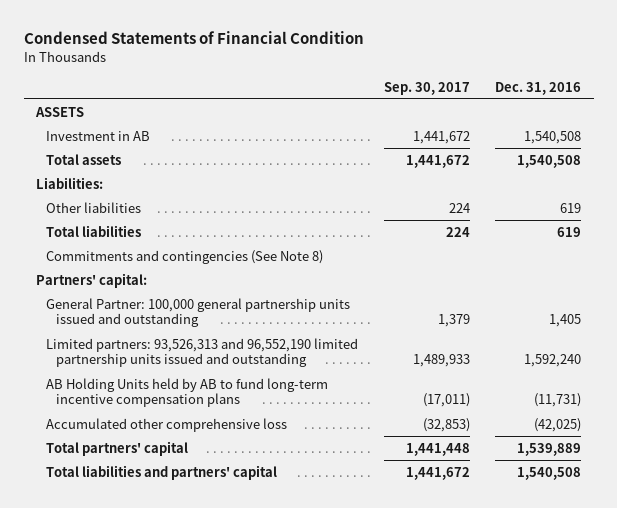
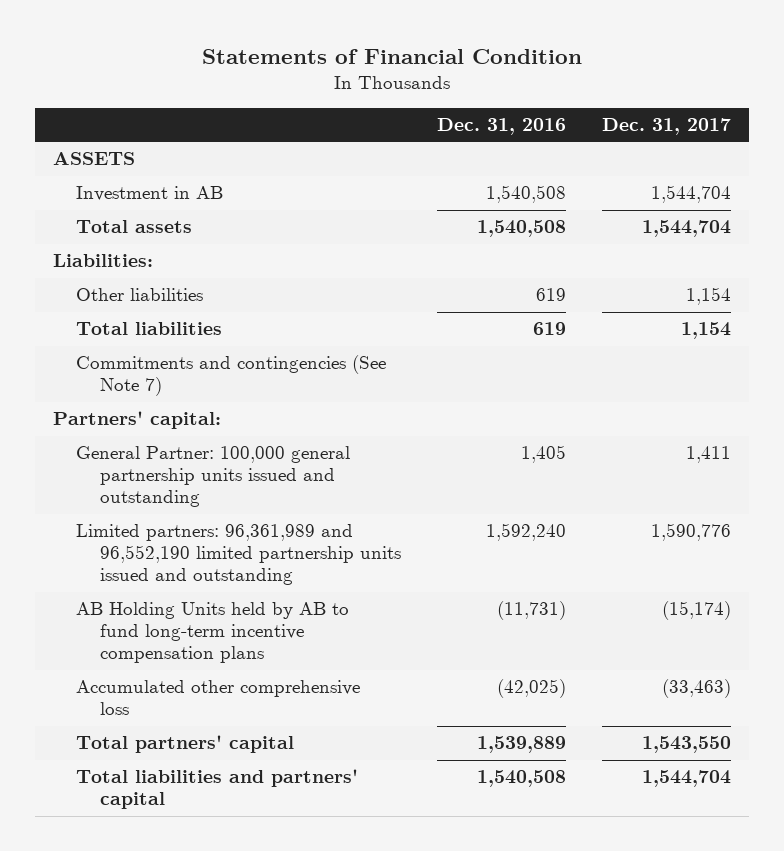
- Condensed Statements of Financial Condition
+ Statements of Financial Condition
- | Sep. 30, 2017 | Dec. 31, 2016
+ | Dec. 31, 2016 | Dec. 31, 2017
- Commitments and contingencies (See Note 8)
+ Commitments and contingencies (See Note 7)
- Limited partners: 93,526,313 and 96,552,190 limited partnership units issued and outstanding | 1,489,933 | 1,592,240
+ Limited partners: 96,361,989 and 96,552,190 limited partnership units issued and outstanding | 1,592,240 | 1,590,776

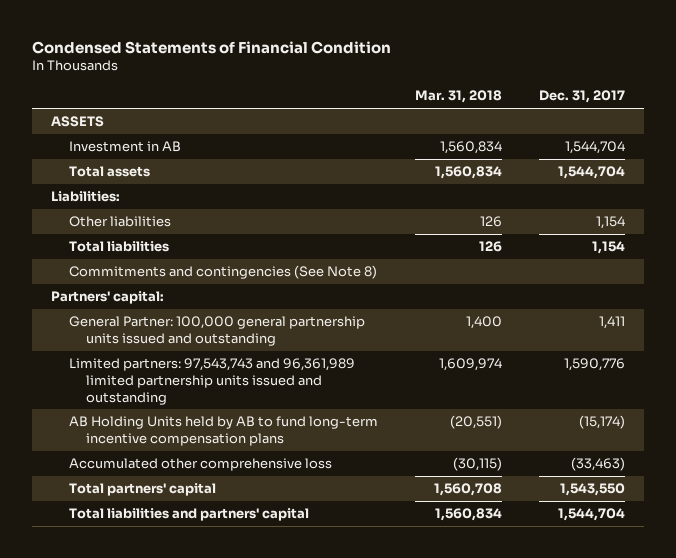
- Statements of Financial Condition
+ Condensed Statements of Financial Condition
- | Dec. 31, 2016 | Dec. 31, 2017
+ | Mar. 31, 2018 | Dec. 31, 2017
- Commitments and contingencies (See Note 7)
+ Commitments and contingencies (See Note 8)
- Limited partners: 96,361,989 and 96,552,190 limited partnership units issued and outstanding | 1,592,240 | 1,590,776
+ Limited partners: 97,543,743 and 96,361,989 limited partnership units issued and outstanding | 1,609,974 | 1,590,776

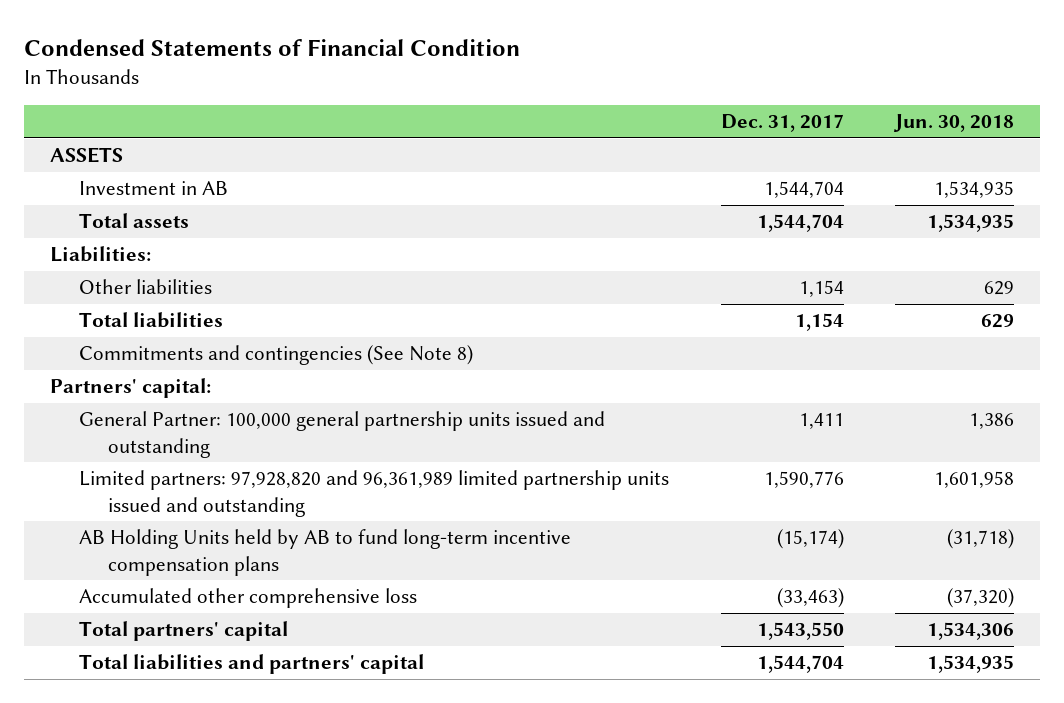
- | Mar. 31, 2018 | Dec. 31, 2017
+ | Dec. 31, 2017 | Jun. 30, 2018
- Limited partners: 97,543,743 and 96,361,989 limited partnership units issued and outstanding | 1,609,974 | 1,590,776
+ Limited partners: 97,928,820 and 96,361,989 limited partnership units issued and outstanding | 1,590,776 | 1,601,958

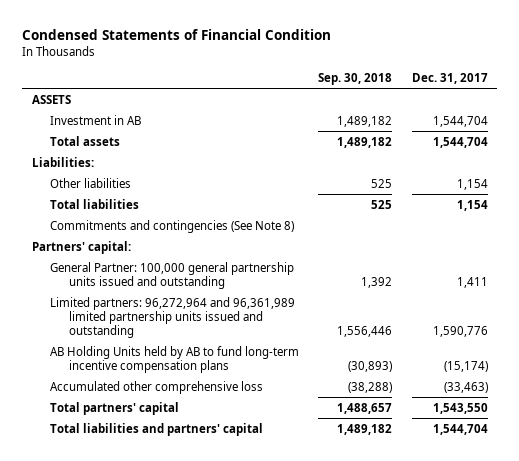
- | Dec. 31, 2017 | Jun. 30, 2018
+ | Sep. 30, 2018 | Dec. 31, 2017
- Limited partners: 97,928,820 and 96,361,989 limited partnership units issued and outstanding | 1,590,776 | 1,601,958
+ Limited partners: 96,272,964 and 96,361,989 limited partnership units issued and outstanding | 1,556,446 | 1,590,776

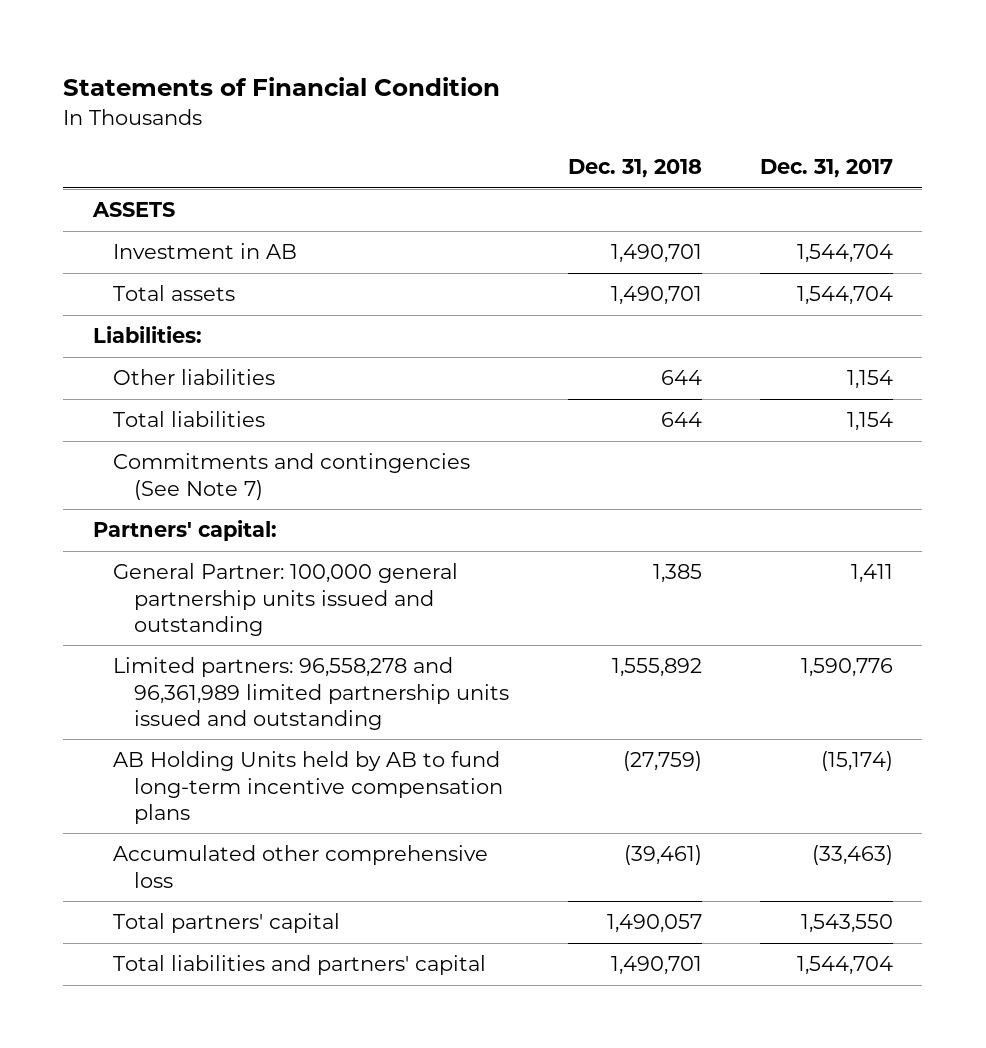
- Condensed Statements of Financial Condition
+ Statements of Financial Condition
- | Sep. 30, 2018 | Dec. 31, 2017
+ | Dec. 31, 2018 | Dec. 31, 2017
- Commitments and contingencies (See Note 8)
+ Commitments and contingencies (See Note 7)
- Limited partners: 96,272,964 and 96,361,989 limited partnership units issued and outstanding | 1,556,446 | 1,590,776
+ Limited partners: 96,558,278 and 96,361,989 limited partnership units issued and outstanding | 1,555,892 | 1,590,776

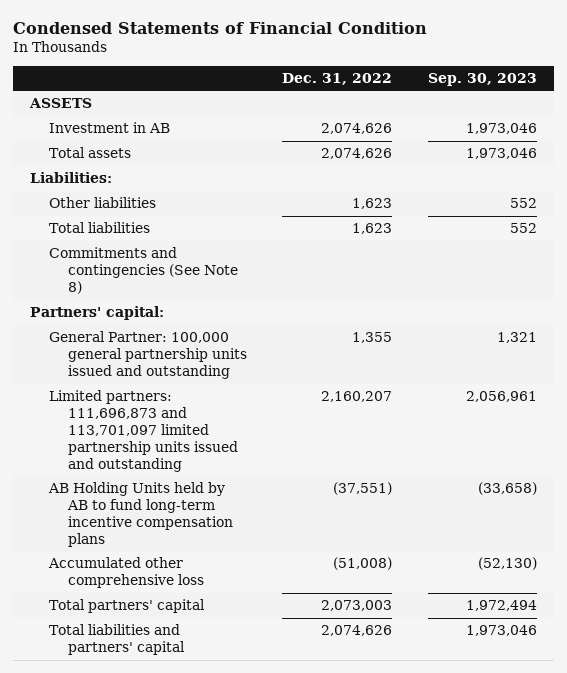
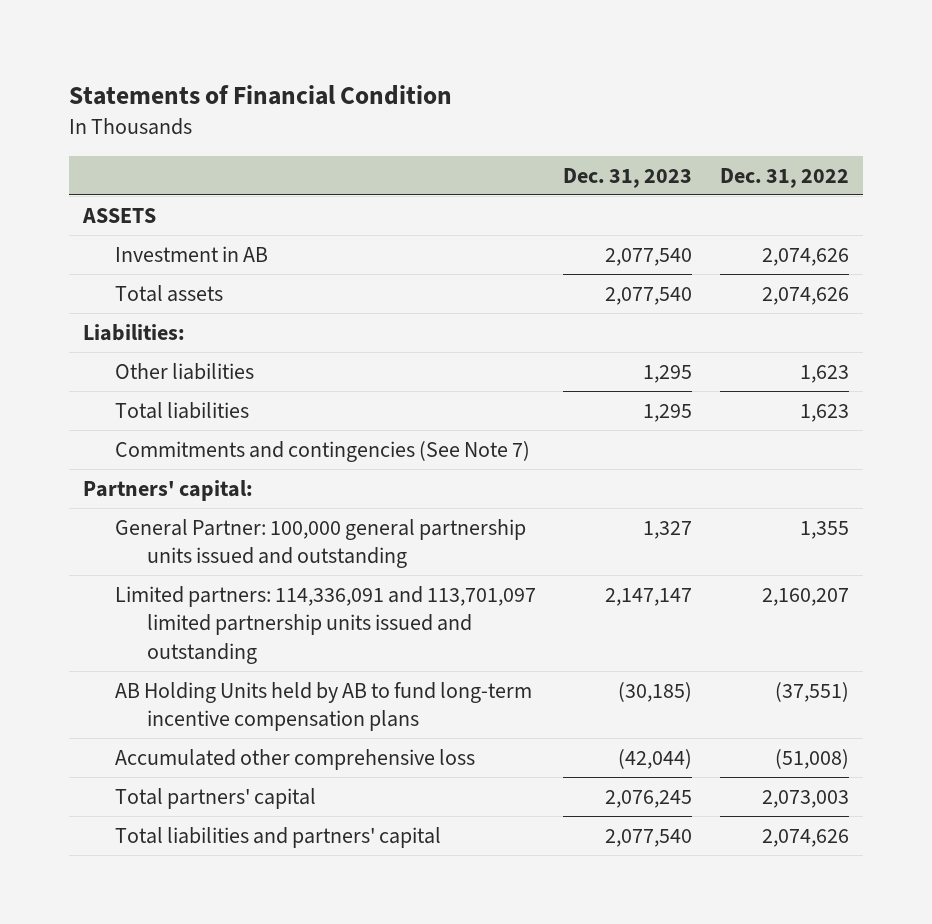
- Condensed Statements of Financial Condition
+ Statements of Financial Condition
- | Dec. 31, 2022 | Sep. 30, 2023
+ | Dec. 31, 2023 | Dec. 31, 2022
- Commitments and contingencies (See Note 8)
+ Commitments and contingencies (See Note 7)
- Limited partners: 111,696,873 and 113,701,097 limited partnership units issued and outstanding | 2,160,207 | 2,056,961
+ Limited partners: 114,336,091 and 113,701,097 limited partnership units issued and outstanding | 2,147,147 | 2,160,207

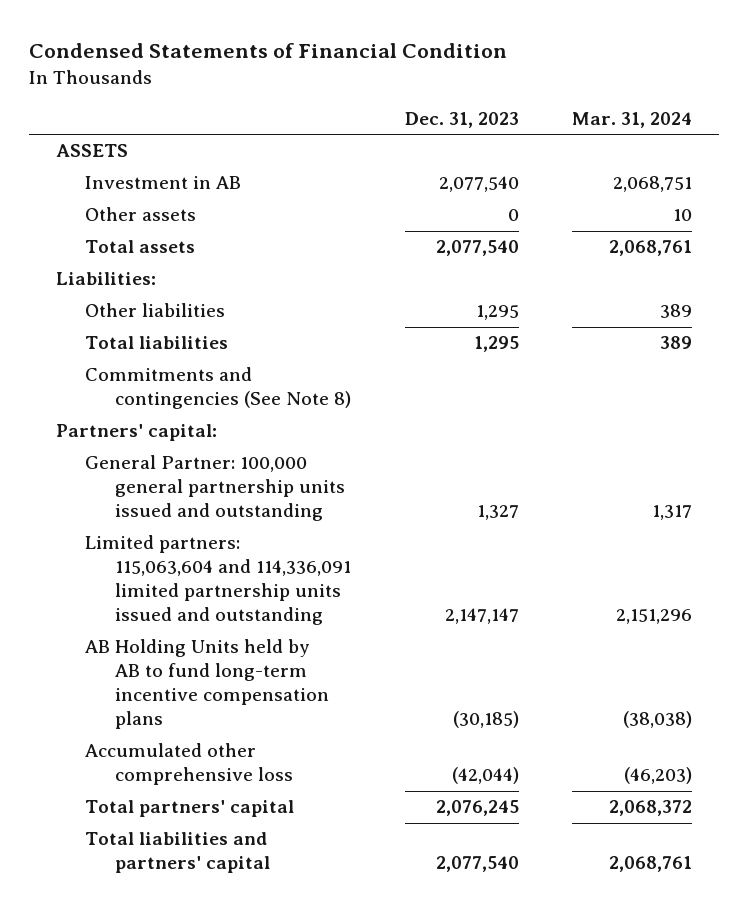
- Statements of Financial Condition
+ Condensed Statements of Financial Condition
- | Dec. 31, 2023 | Dec. 31, 2022
+ | Dec. 31, 2023 | Mar. 31, 2024
+ Other assets | 0 | 10
- Commitments and contingencies (See Note 7)
+ Commitments and contingencies (See Note 8)
- Limited partners: 114,336,091 and 113,701,097 limited partnership units issued and outstanding | 2,147,147 | 2,160,207
+ Limited partners: 115,063,604 and 114,336,091 limited partnership units issued and outstanding | 2,147,147 | 2,151,296

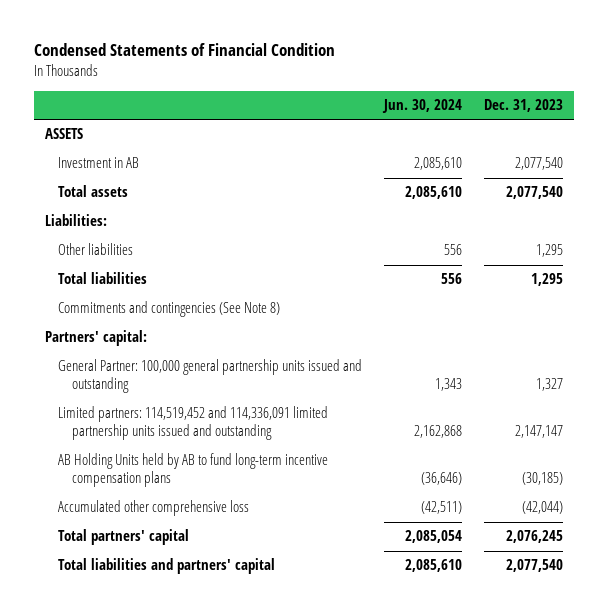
- | Dec. 31, 2023 | Mar. 31, 2024
+ | Jun. 30, 2024 | Dec. 31, 2023
- Other assets | 0 | 10
- Limited partners: 115,063,604 and 114,336,091 limited partnership units issued and outstanding | 2,147,147 | 2,151,296
+ Limited partners: 114,519,452 and 114,336,091 limited partnership units issued and outstanding | 2,162,868 | 2,147,147

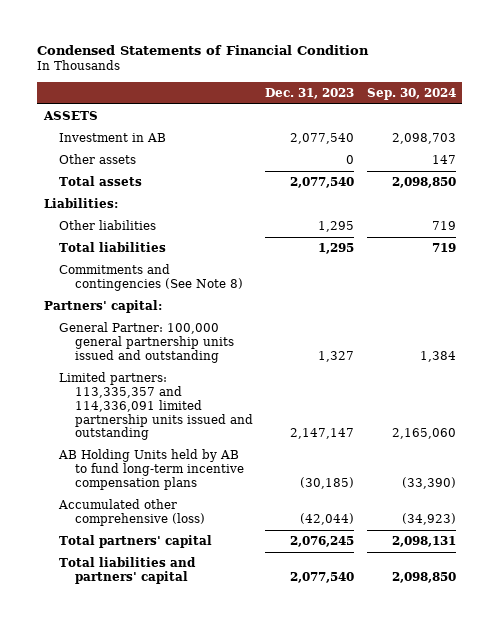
- | Jun. 30, 2024 | Dec. 31, 2023
+ | Dec. 31, 2023 | Sep. 30, 2024
+ Other assets | 0 | 147
- Limited partners: 114,519,452 and 114,336,091 limited partnership units issued and outstanding | 2,162,868 | 2,147,147
+ Limited partners: 113,335,357 and 114,336,091 limited partnership units issued and outstanding | 2,147,147 | 2,165,060
- Accumulated other comprehensive loss | (42,511) | (42,044)
+ Accumulated other comprehensive (loss) | (42,044) | (34,923)

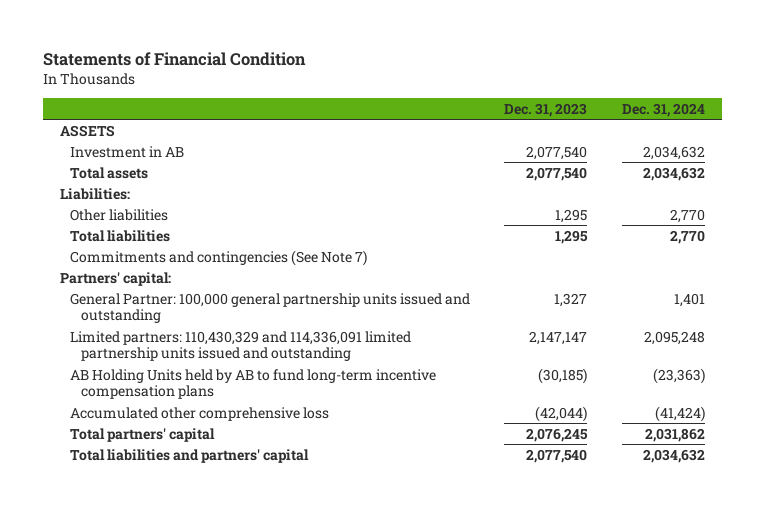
- Condensed Statements of Financial Condition
+ Statements of Financial Condition
- | Dec. 31, 2023 | Sep. 30, 2024
+ | Dec. 31, 2023 | Dec. 31, 2024
- Other assets | 0 | 147
- Commitments and contingencies (See Note 8)
+ Commitments and contingencies (See Note 7)
- Limited partners: 113,335,357 and 114,336,091 limited partnership units issued and outstanding | 2,147,147 | 2,165,060
+ Limited partners: 110,430,329 and 114,336,091 limited partnership units issued and outstanding | 2,147,147 | 2,095,248
- Accumulated other comprehensive (loss) | (42,044) | (34,923)
+ Accumulated other comprehensive loss | (42,044) | (41,424)

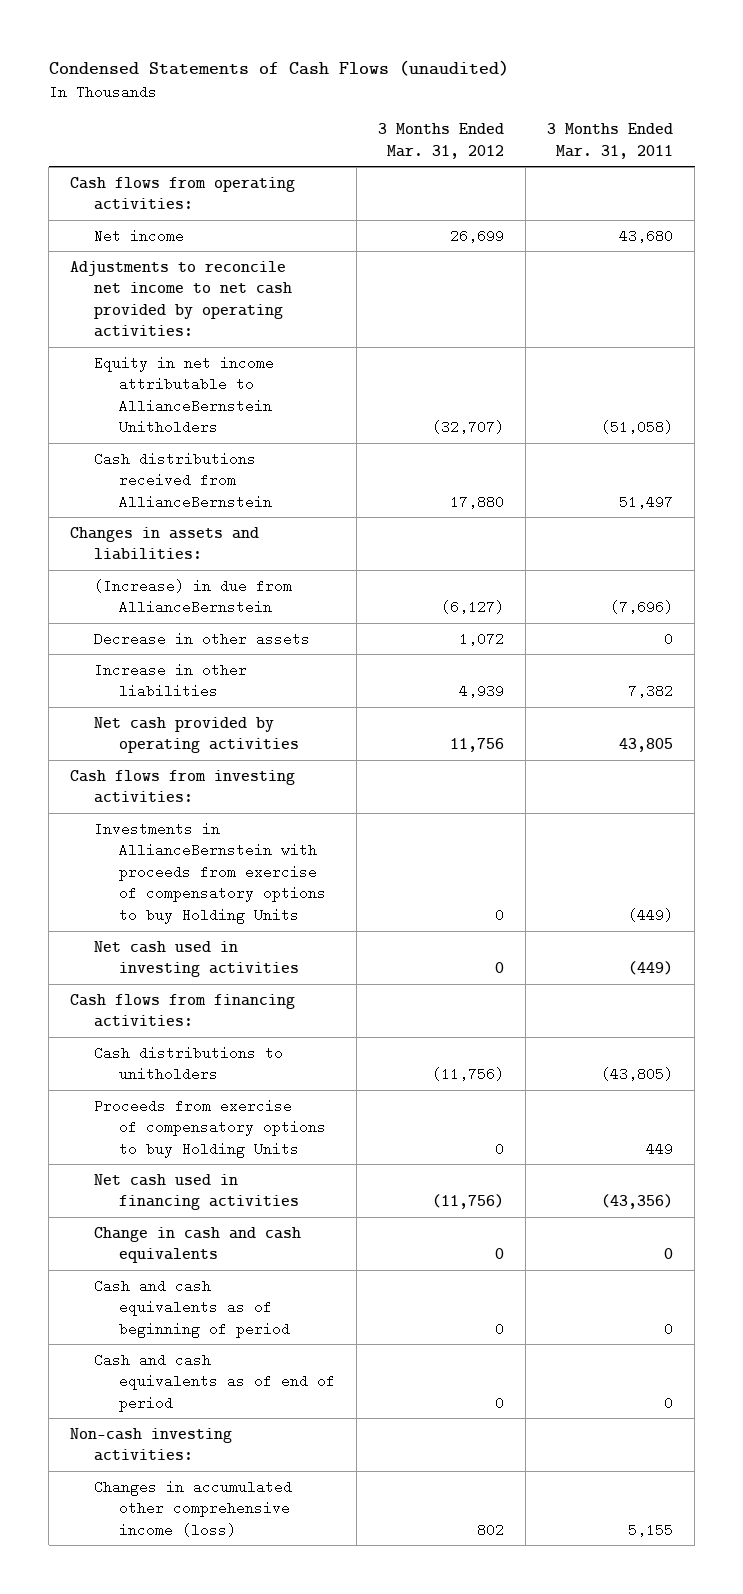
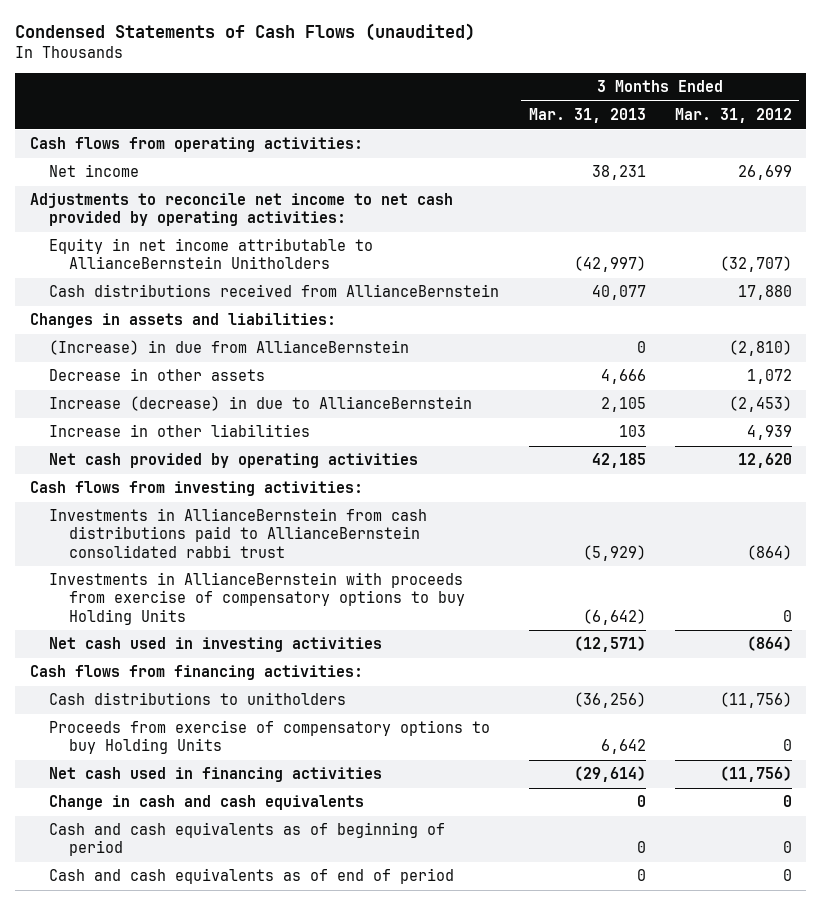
- | 3 Months Ended Mar. 31, 2012 | 3 Months Ended Mar. 31, 2011
+ | 3 Months Ended Mar. 31, 2013 | 3 Months Ended Mar. 31, 2012
- (Increase) in due from AllianceBernstein | (6,127) | (7,696)
+ (Increase) in due from AllianceBernstein | 0 | (2,810)
+ Increase (decrease) in due to AllianceBernstein | 2,105 | (2,453)
- Net cash provided by operating activities | 11,756 | 43,805
+ Net cash provided by operating activities | 42,185 | 12,620
+ Investments in AllianceBernstein from cash distributions paid to AllianceBernstein consolidated rabbi trust | (5,929) | (864)
- Net cash used in investing activities | 0 | (449)
+ Net cash used in investing activities | (12,571) | (864)
- Non-cash investing activities:
- Changes in accumulated other comprehensive income (loss) | 802 | 5,155

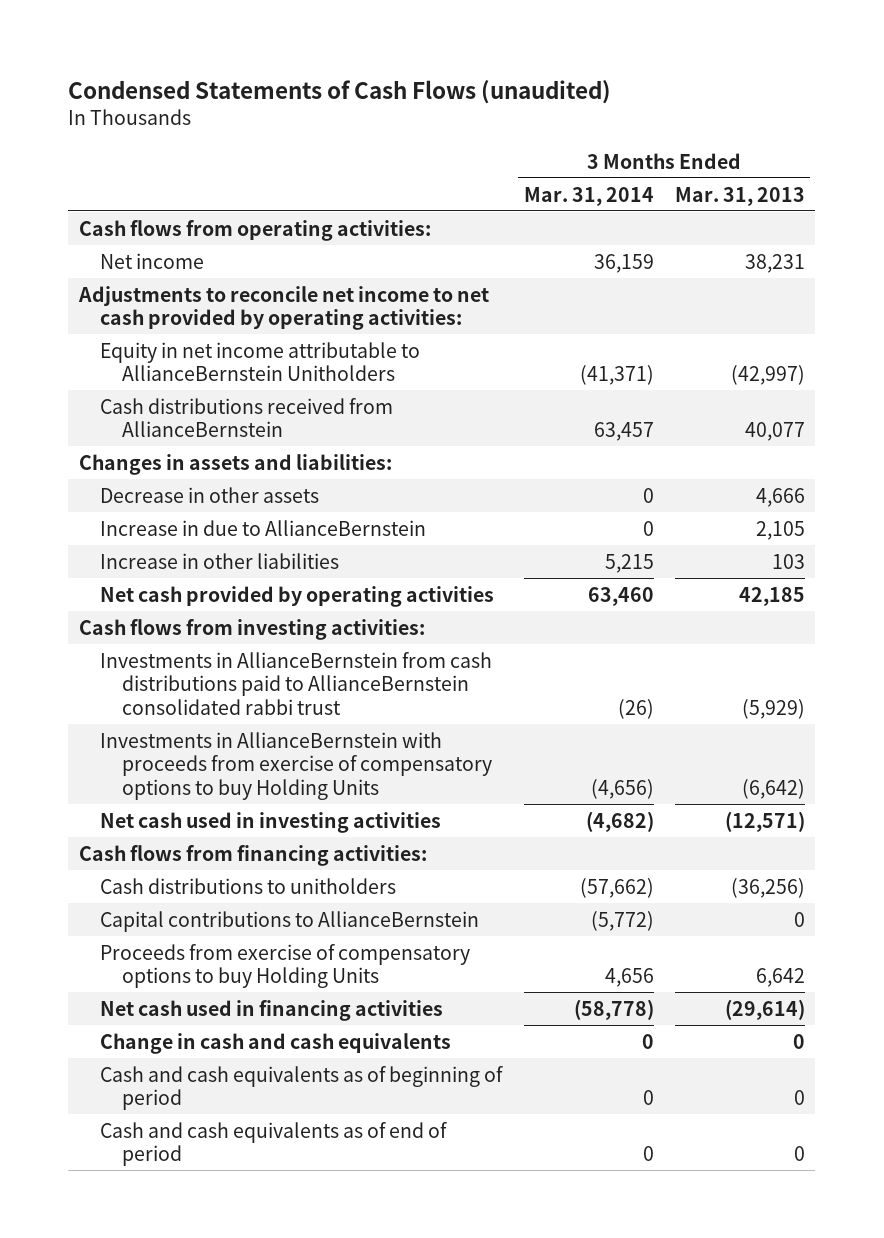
- | 3 Months Ended Mar. 31, 2013 | 3 Months Ended Mar. 31, 2012
+ | 3 Months Ended Mar. 31, 2014 | 3 Months Ended Mar. 31, 2013
- (Increase) in due from AllianceBernstein | 0 | (2,810)
- Increase (decrease) in due to AllianceBernstein | 2,105 | (2,453)
+ Increase in due to AllianceBernstein | 0 | 2,105
+ Capital contributions to AllianceBernstein | (5,772) | 0

